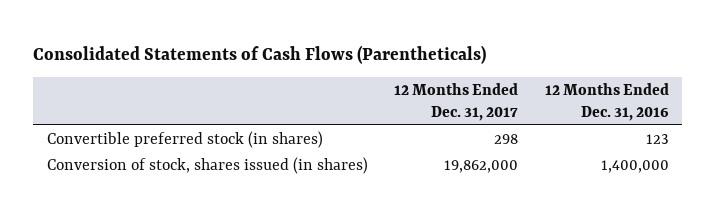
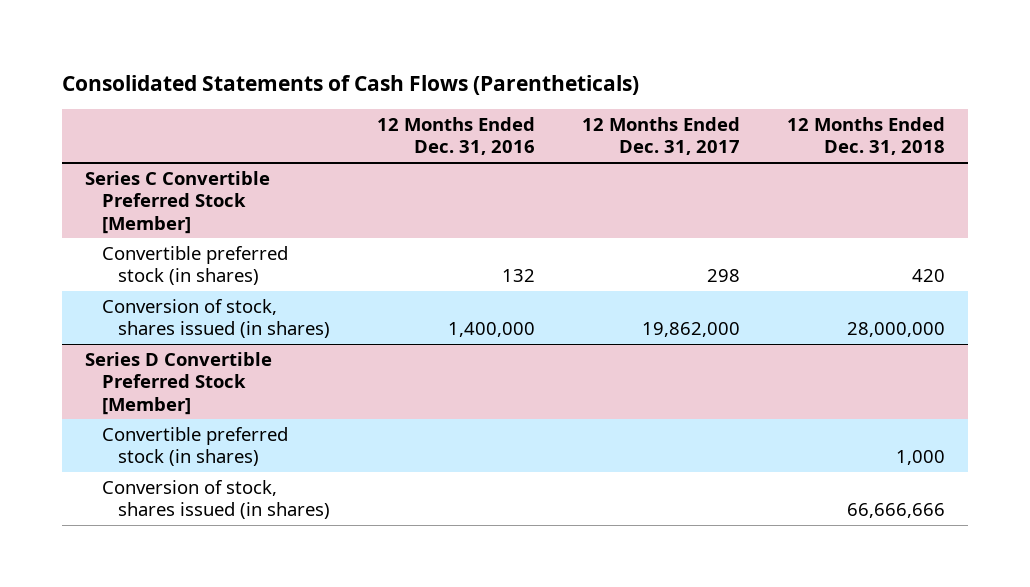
- | 12 Months Ended Dec. 31, 2017 | 12 Months Ended Dec. 31, 2016
+ | 12 Months Ended Dec. 31, 2016 | 12 Months Ended Dec. 31, 2017 | 12 Months Ended Dec. 31, 2018
- Convertible preferred stock (in shares) | 298 | 123
+ Series C Convertible Preferred Stock [Member]
+ Convertible preferred stock (in shares) | 132 | 298 | 420
+ Series D Convertible Preferred Stock [Member]
+ Convertible preferred stock (in shares) | | | 1,000
+ Conversion of stock, shares issued (in shares) | | | 66,666,666

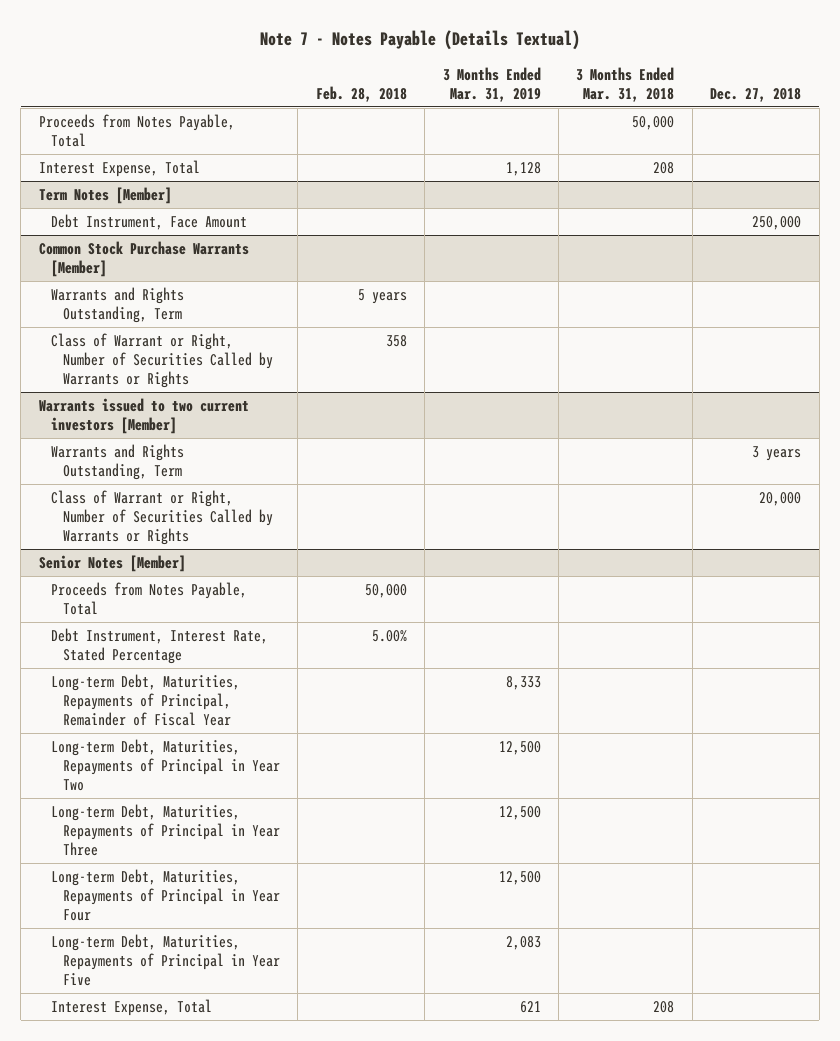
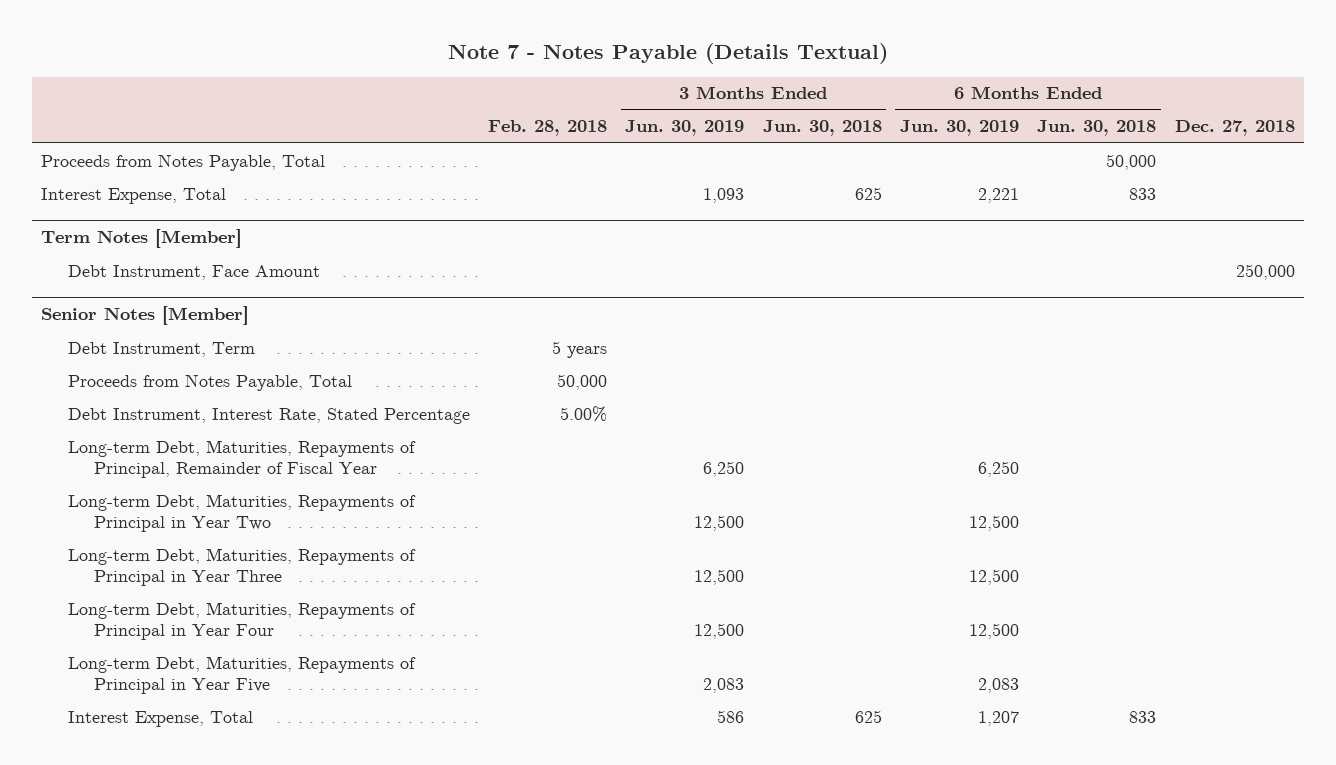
- | Feb. 28, 2018 | 3 Months Ended Mar. 31, 2019 | 3 Months Ended Mar. 31, 2018 | Dec. 27, 2018
+ | Feb. 28, 2018 | 3 Months Ended Jun. 30, 2019 | 3 Months Ended Jun. 30, 2018 | 6 Months Ended Jun. 30, 2019 | 6 Months Ended Jun. 30, 2018 | Dec. 27, 2018
- Common Stock Purchase Warrants [Member]
- Warrants and Rights Outstanding, Term | 5 years | | |
- Class of Warrant or Right, Number of Securities Called by Warrants or Rights | 358 | | |
- Warrants issued to two current investors [Member]
- Warrants and Rights Outstanding, Term | | | | 3 years
- Class of Warrant or Right, Number of Securities Called by Warrants or Rights | | | | 20,000
@ Senior Notes [Member]
+ Debt Instrument, Term | 5 years | | | | |

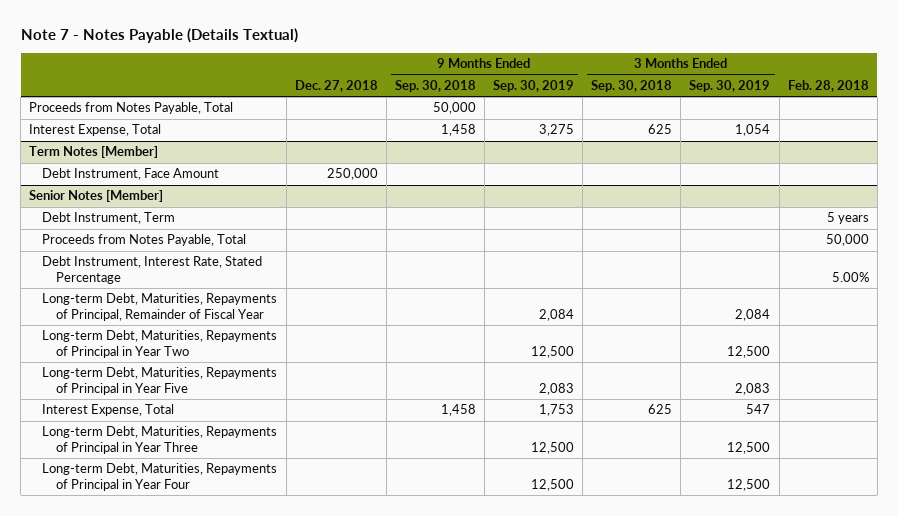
- | Feb. 28, 2018 | 3 Months Ended Jun. 30, 2019 | 3 Months Ended Jun. 30, 2018 | 6 Months Ended Jun. 30, 2019 | 6 Months Ended Jun. 30, 2018 | Dec. 27, 2018
+ | Dec. 27, 2018 | 9 Months Ended Sep. 30, 2018 | 9 Months Ended Sep. 30, 2019 | 3 Months Ended Sep. 30, 2018 | 3 Months Ended Sep. 30, 2019 | Feb. 28, 2018
@ Senior Notes [Member]
moved down: Long-term Debt, Maturities, Repayments of Principal in Year Three | | | 12,500 | | 12,500 |
moved down: Long-term Debt, Maturities, Repayments of Principal in Year Four | | | 12,500 | | 12,500 |

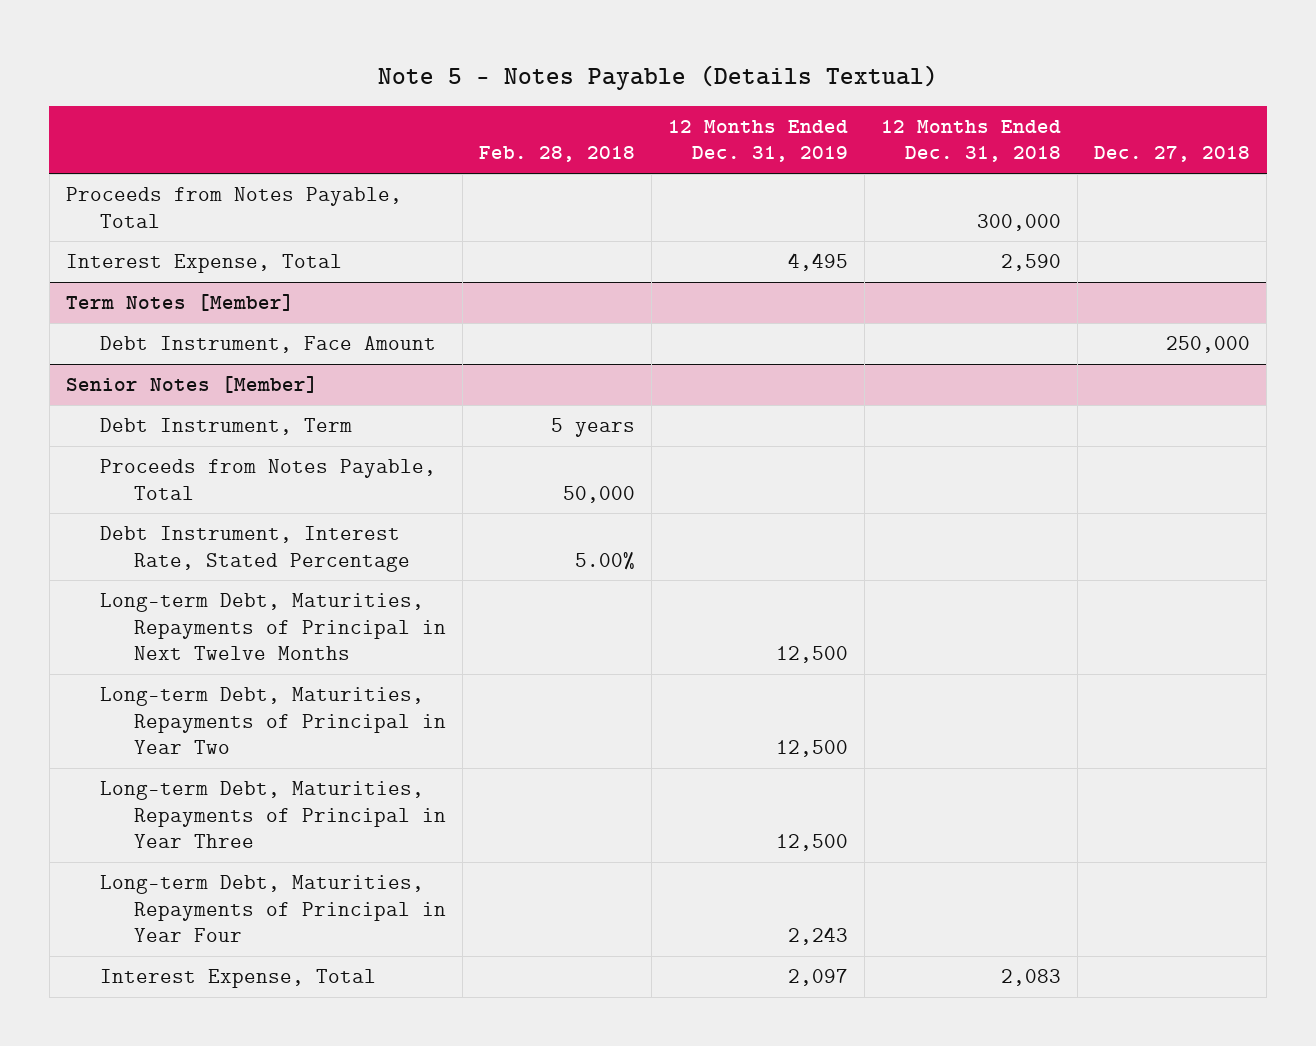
- Note 7 - Notes Payable (Details Textual)
+ Note 5 - Notes Payable (Details Textual)
- | Dec. 27, 2018 | 9 Months Ended Sep. 30, 2018 | 9 Months Ended Sep. 30, 2019 | 3 Months Ended Sep. 30, 2018 | 3 Months Ended Sep. 30, 2019 | Feb. 28, 2018
+ | Feb. 28, 2018 | 12 Months Ended Dec. 31, 2019 | 12 Months Ended Dec. 31, 2018 | Dec. 27, 2018
@ Senior Notes [Member]
- Long-term Debt, Maturities, Repayments of Principal, Remainder of Fiscal Year | | | 2,084 | | 2,084 |
+ Long-term Debt, Maturities, Repayments of Principal in Next Twelve Months | | 12,500 | |
- Long-term Debt, Maturities, Repayments of Principal in Year Five | | | 2,083 | | 2,083 |
moved down: Interest Expense, Total | | 2,097 | 2,083 |

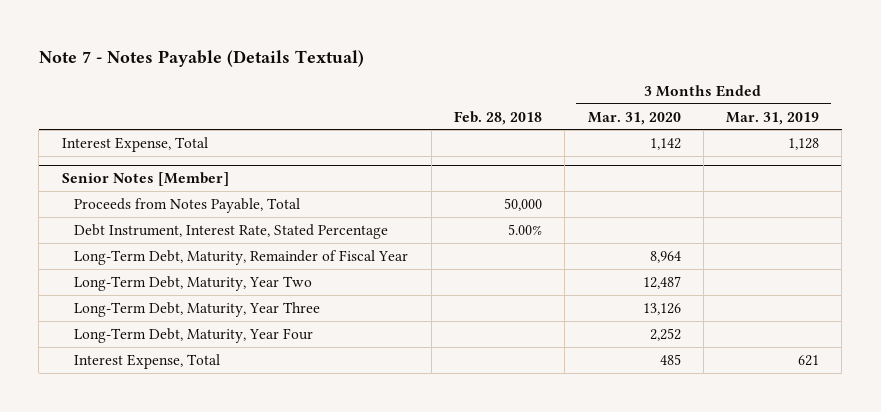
- Note 5 - Notes Payable (Details Textual)
+ Note 7 - Notes Payable (Details Textual)
- | Feb. 28, 2018 | 12 Months Ended Dec. 31, 2019 | 12 Months Ended Dec. 31, 2018 | Dec. 27, 2018
+ | Feb. 28, 2018 | 3 Months Ended Mar. 31, 2020 | 3 Months Ended Mar. 31, 2019
- Proceeds from Notes Payable, Total | | | 300,000 |
- Term Notes [Member]
- Debt Instrument, Face Amount | | | | 250,000
@ Senior Notes [Member]
- Debt Instrument, Term | 5 years | | |
- Long-term Debt, Maturities, Repayments of Principal in Next Twelve Months | | 12,500 | |
- Long-term Debt, Maturities, Repayments of Principal in Year Two | | 12,500 | |
- Long-term Debt, Maturities, Repayments of Principal in Year Three | | 12,500 | |
- Long-term Debt, Maturities, Repayments of Principal in Year Four | | 2,243 | |
+ Long-Term Debt, Maturity, Remainder of Fiscal Year | | 8,964 |
+ Long-Term Debt, Maturity, Year Two | | 12,487 |
+ Long-Term Debt, Maturity, Year Three | | 13,126 |
+ Long-Term Debt, Maturity, Year Four | | 2,252 |

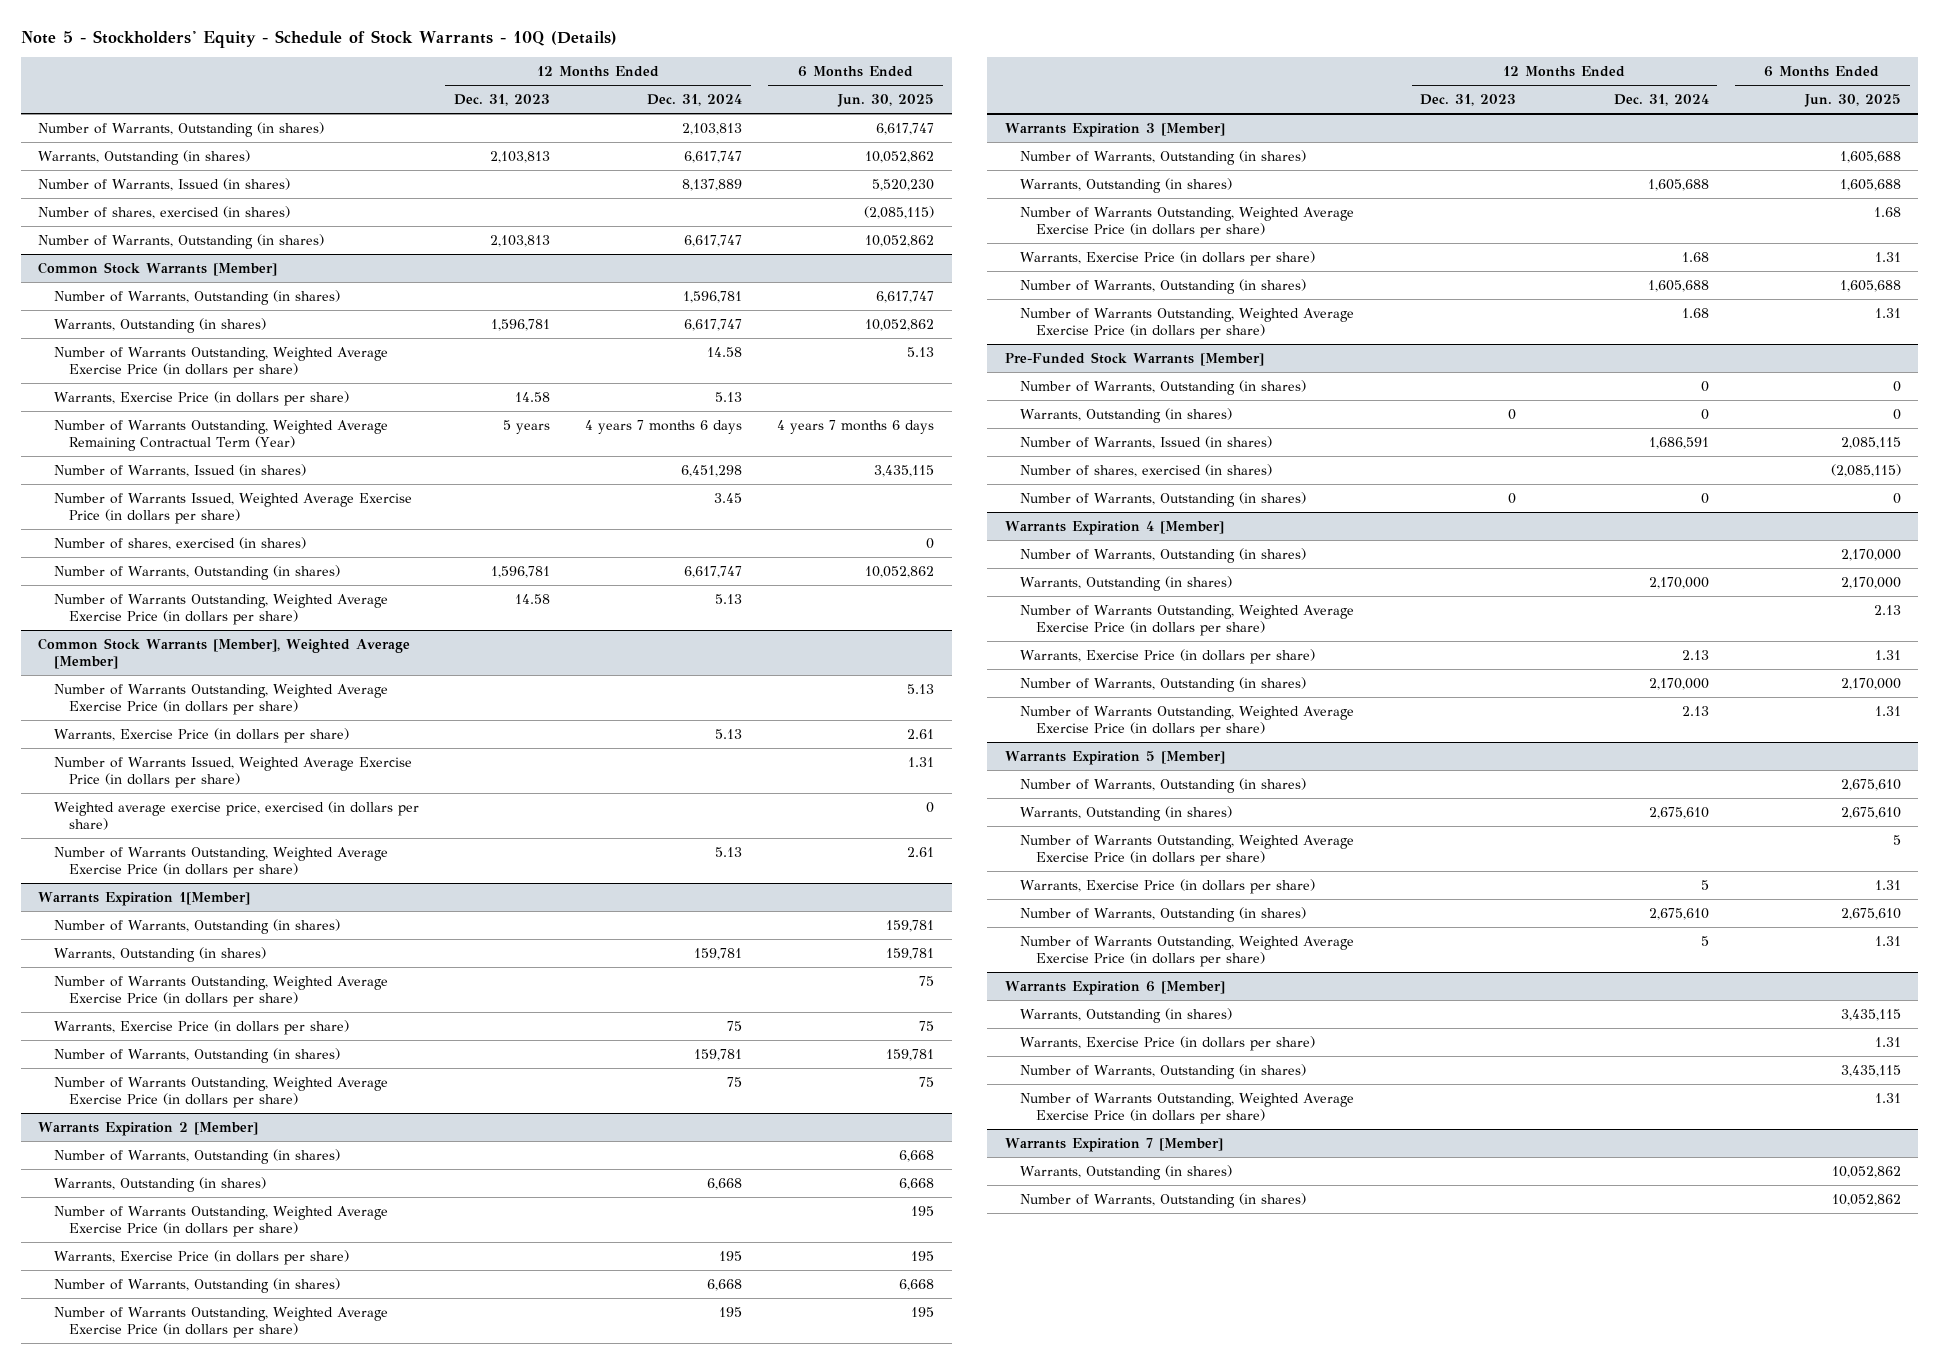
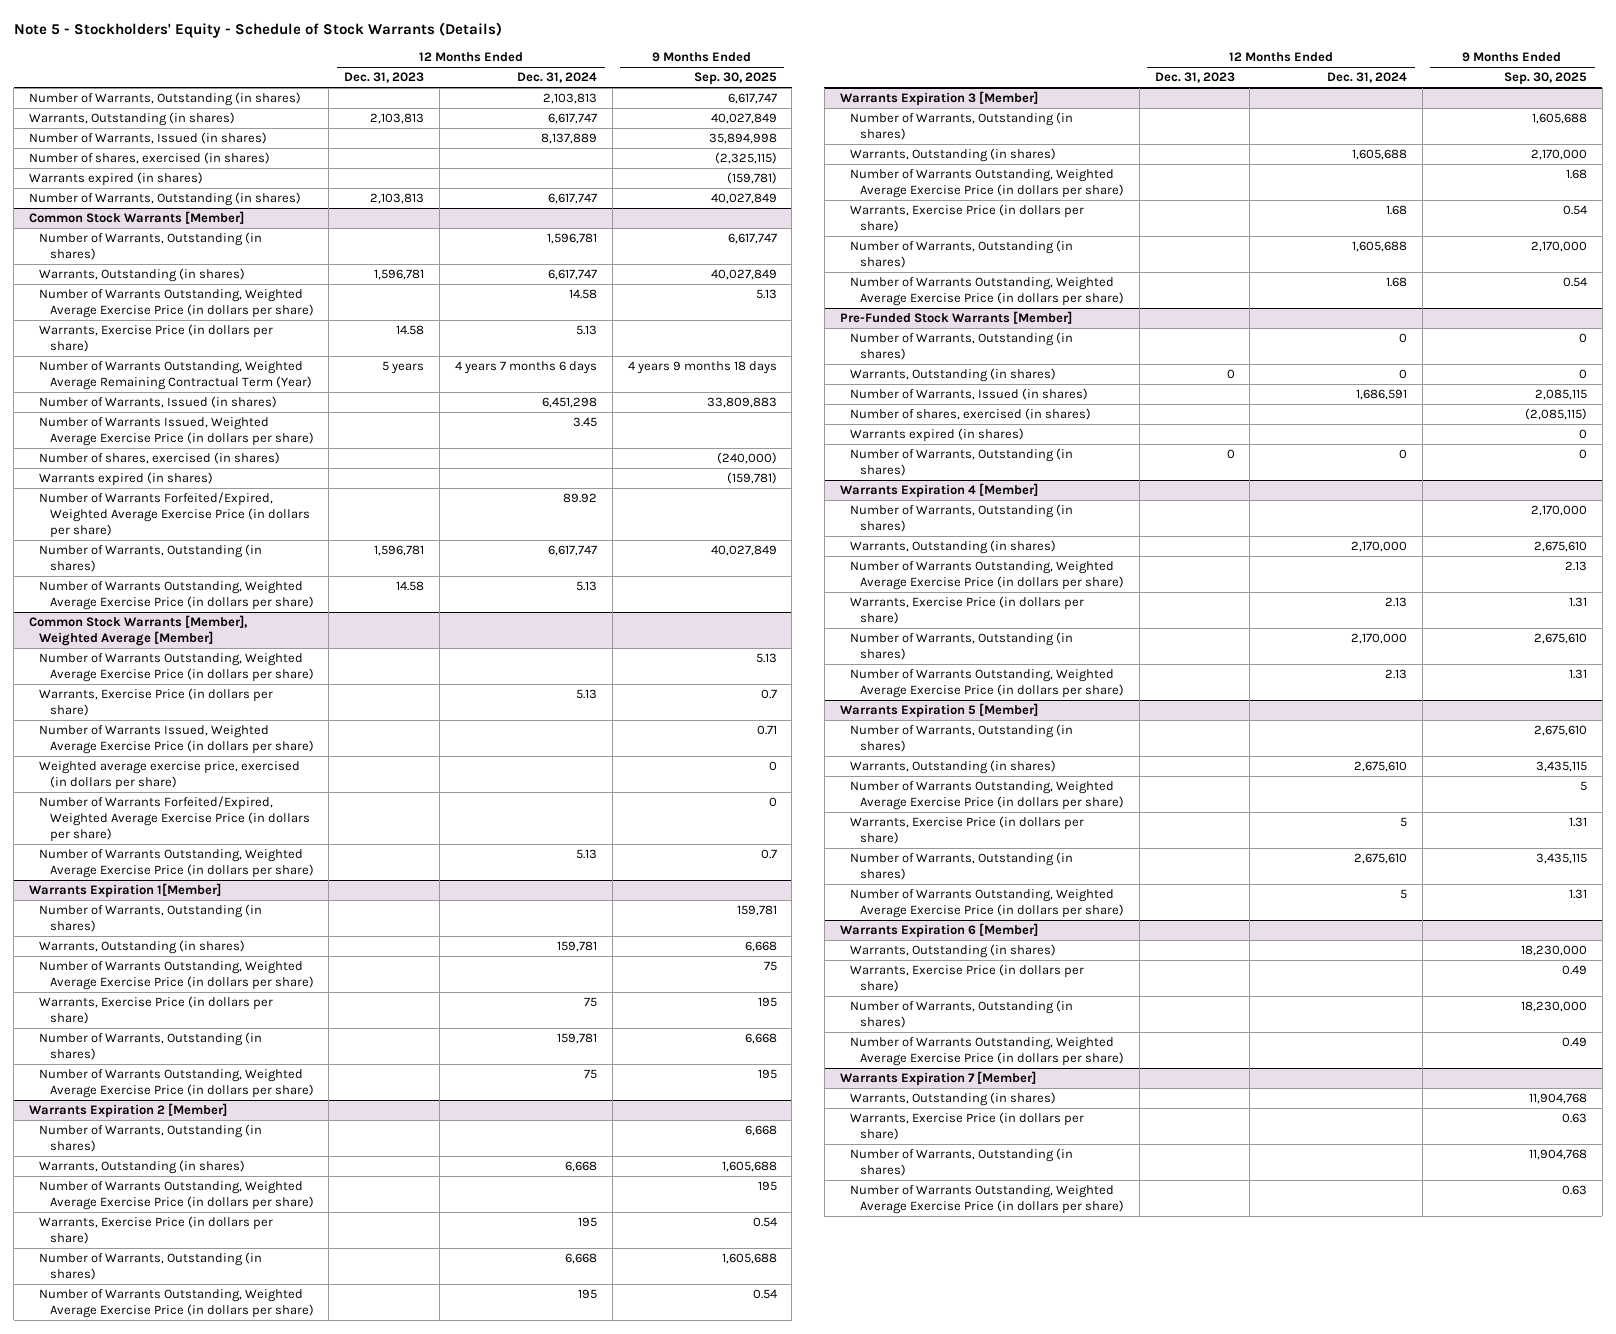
- Note 5 - Stockholders' Equity - Schedule of Stock Warrants - 10Q (Details)
+ Note 5 - Stockholders' Equity - Schedule of Stock Warrants (Details)
- | 12 Months Ended Dec. 31, 2023 | 12 Months Ended Dec. 31, 2024 | 6 Months Ended Jun. 30, 2025
+ | 12 Months Ended Dec. 31, 2023 | 12 Months Ended Dec. 31, 2024 | 9 Months Ended Sep. 30, 2025
+ Warrants expired (in shares) | | | (159,781)
@ Common Stock Warrants [Member]
+ Warrants expired (in shares) | | | (159,781)
+ Number of Warrants Forfeited/Expired, Weighted Average Exercise Price (in dollars per share) | | 89.92 |
@ Common Stock Warrants [Member], Weighted Average [Member]
+ Number of Warrants Forfeited/Expired, Weighted Average Exercise Price (in dollars per share) | | | 0
@ Pre-Funded Stock Warrants [Member]
+ Warrants expired (in shares) | | | 0
@ Warrants Expiration 7 [Member]
+ Warrants, Exercise Price (in dollars per share) | | | 0.63
+ Number of Warrants Outstanding, Weighted Average Exercise Price (in dollars per share) | | | 0.63

